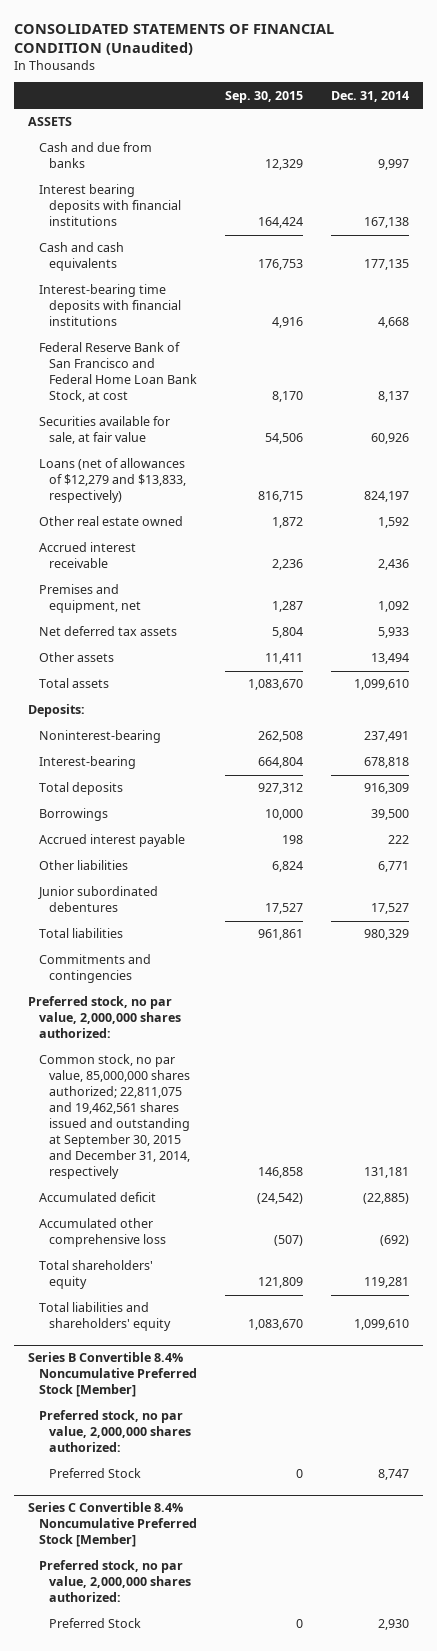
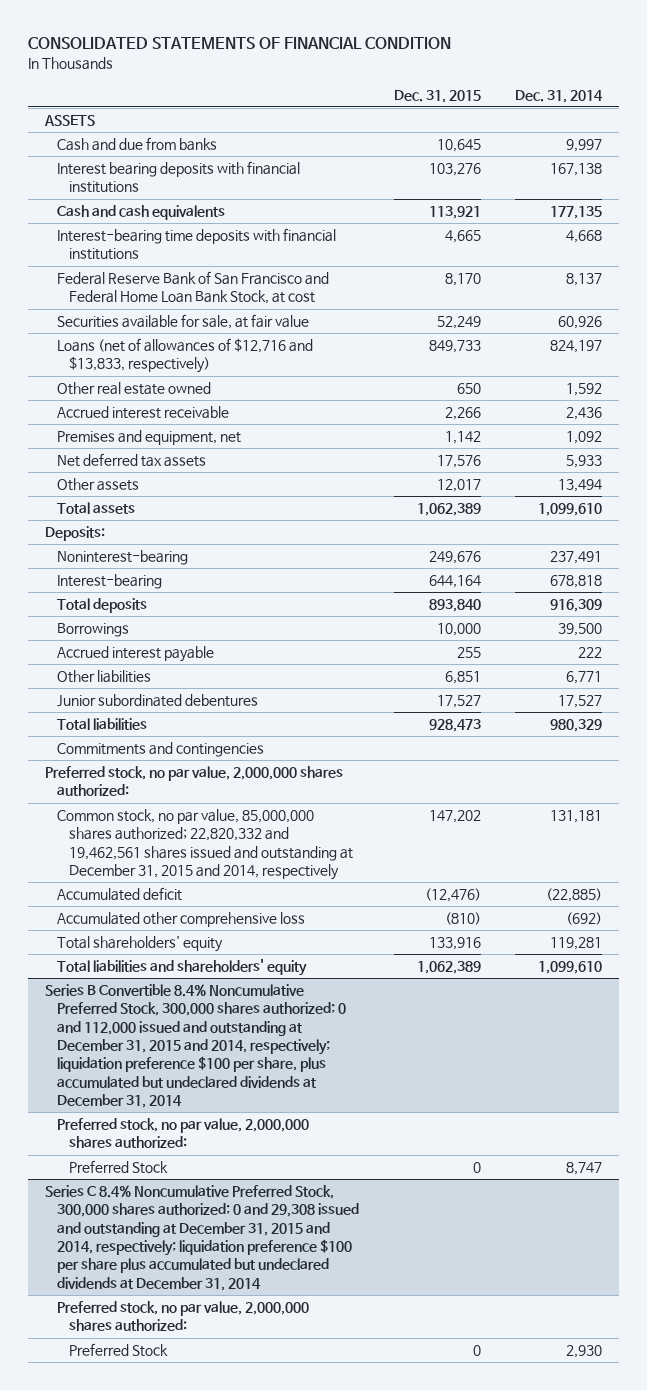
- CONSOLIDATED STATEMENTS OF FINANCIAL CONDITION (Unaudited)
+ CONSOLIDATED STATEMENTS OF FINANCIAL CONDITION
- | Sep. 30, 2015 | Dec. 31, 2014
+ | Dec. 31, 2015 | Dec. 31, 2014
- Loans (net of allowances of $12,279 and $13,833, respectively) | 816,715 | 824,197
+ Loans (net of allowances of $12,716 and $13,833, respectively) | 849,733 | 824,197
- Common stock, no par value, 85,000,000 shares authorized; 22,811,075 and 19,462,561 shares issued and outstanding at September 30, 2015 and December 31, 2014, respectively | 146,858 | 131,181
+ Common stock, no par value, 85,000,000 shares authorized; 22,820,332 and 19,462,561 shares issued and outstanding at December 31, 2015 and 2014, respectively | 147,202 | 131,181
- Series B Convertible 8.4% Noncumulative Preferred Stock [Member]
+ Series B Convertible 8.4% Noncumulative Preferred Stock, 300,000 shares authorized; 0 and 112,000 issued and outstanding at December 31, 2015 and 2014, respectively; liquidation preference $100 per share, plus accumulated but undeclared dividends at December 31, 2014
- Series C Convertible 8.4% Noncumulative Preferred Stock [Member]
+ Series C 8.4% Noncumulative Preferred Stock, 300,000 shares authorized; 0 and 29,308 issued and outstanding at December 31, 2015 and 2014, respectively; liquidation preference $100 per share plus accumulated but undeclared dividends at December 31, 2014

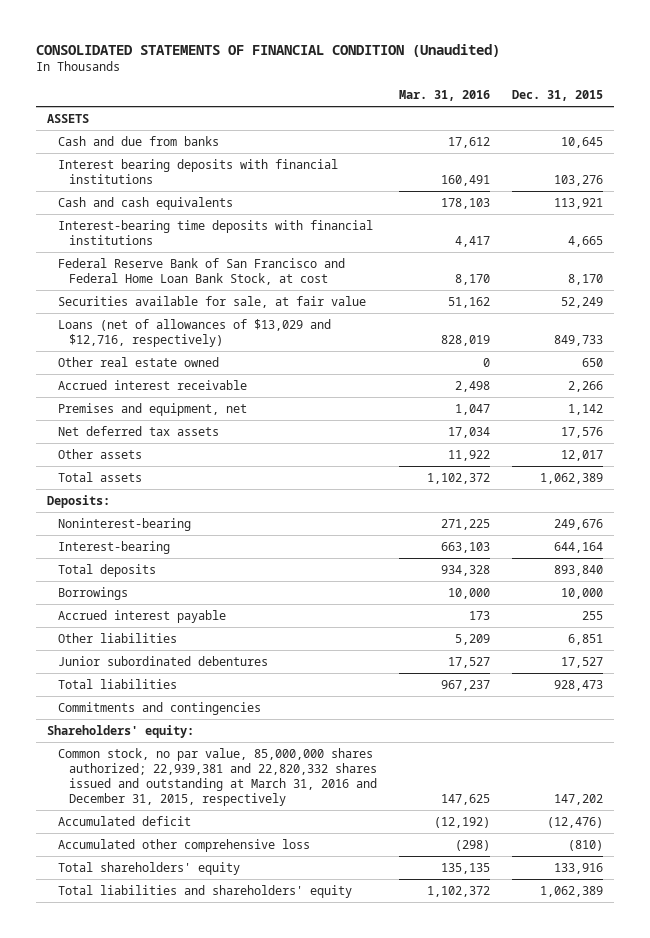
- CONSOLIDATED STATEMENTS OF FINANCIAL CONDITION
+ CONSOLIDATED STATEMENTS OF FINANCIAL CONDITION (Unaudited)
- | Dec. 31, 2015 | Dec. 31, 2014
+ | Mar. 31, 2016 | Dec. 31, 2015
- Loans (net of allowances of $12,716 and $13,833, respectively) | 849,733 | 824,197
+ Loans (net of allowances of $13,029 and $12,716, respectively) | 828,019 | 849,733
- Preferred stock, no par value, 2,000,000 shares authorized:
- Common stock, no par value, 85,000,000 shares authorized; 22,820,332 and 19,462,561 shares issued and outstanding at December 31, 2015 and 2014, respectively | 147,202 | 131,181
+ Shareholders' equity:
+ Common stock, no par value, 85,000,000 shares authorized; 22,939,381 and 22,820,332 shares issued and outstanding at March 31, 2016 and December 31, 2015, respectively | 147,625 | 147,202
- Series B Convertible 8.4% Noncumulative Preferred Stock, 300,000 shares authorized; 0 and 112,000 issued and outstanding at December 31, 2015 and 2014, respectively; liquidation preference $100 per share, plus accumulated but undeclared dividends at December 31, 2014
- Preferred stock, no par value, 2,000,000 shares authorized:
- Preferred Stock | 0 | 8,747
- Series C 8.4% Noncumulative Preferred Stock, 300,000 shares authorized; 0 and 29,308 issued and outstanding at December 31, 2015 and 2014, respectively; liquidation preference $100 per share plus accumulated but undeclared dividends at December 31, 2014
- Preferred stock, no par value, 2,000,000 shares authorized:
- Preferred Stock | 0 | 2,930

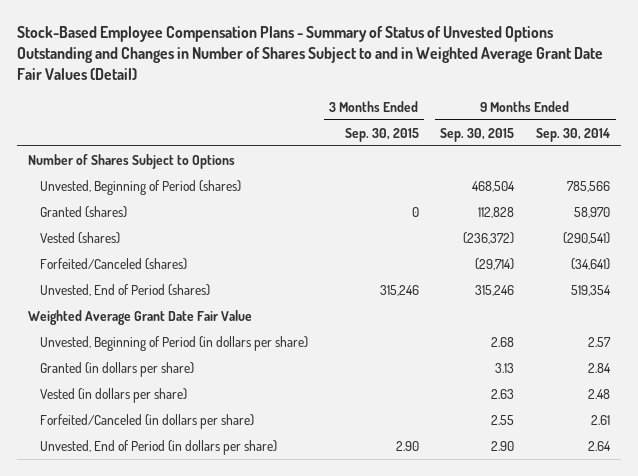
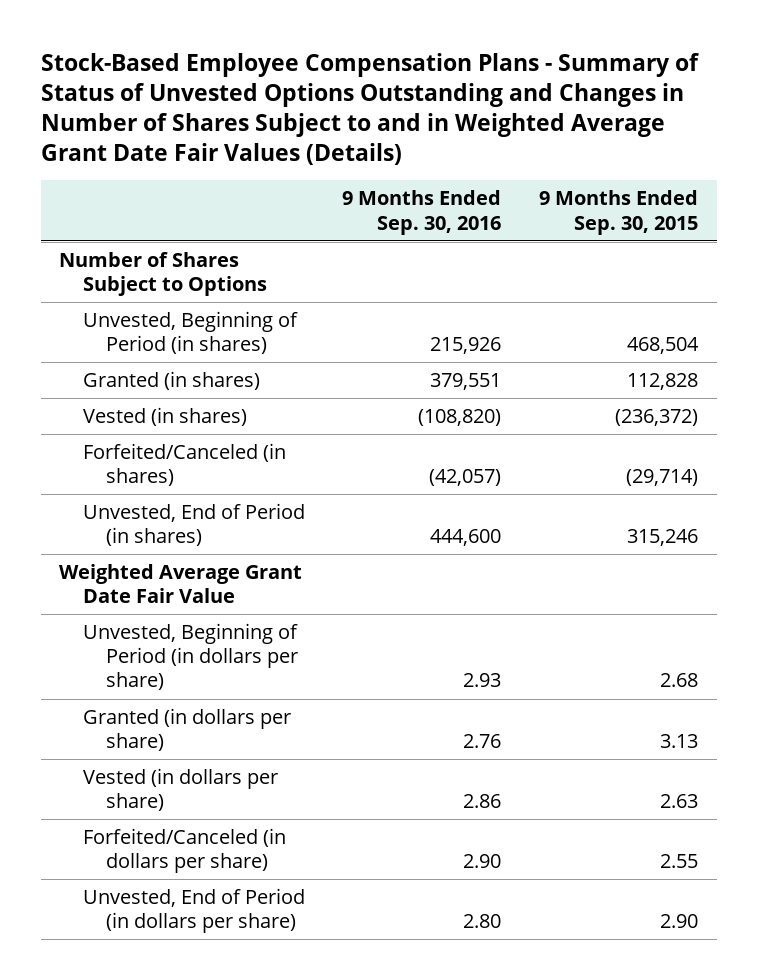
- Stock-Based Employee Compensation Plans - Summary of Status of Unvested Options Outstanding and Changes in Number of Shares Subject to and in Weighted Average Grant Date Fair Values (Detail)
+ Stock-Based Employee Compensation Plans - Summary of Status of Unvested Options Outstanding and Changes in Number of Shares Subject to and in Weighted Average Grant Date Fair Values (Details)
- | 3 Months Ended Sep. 30, 2015 | 9 Months Ended Sep. 30, 2015 | 9 Months Ended Sep. 30, 2014
+ | 9 Months Ended Sep. 30, 2016 | 9 Months Ended Sep. 30, 2015
- Unvested, Beginning of Period (shares) | | 468,504 | 785,566
- Granted (shares) | 0 | 112,828 | 58,970
- Vested (shares) | | (236,372) | (290,541)
- Forfeited/Canceled (shares) | | (29,714) | (34,641)
- Unvested, End of Period (shares) | 315,246 | 315,246 | 519,354
+ Unvested, Beginning of Period (in shares) | 215,926 | 468,504
+ Granted (in shares) | 379,551 | 112,828
+ Vested (in shares) | (108,820) | (236,372)
+ Forfeited/Canceled (in shares) | (42,057) | (29,714)
+ Unvested, End of Period (in shares) | 444,600 | 315,246

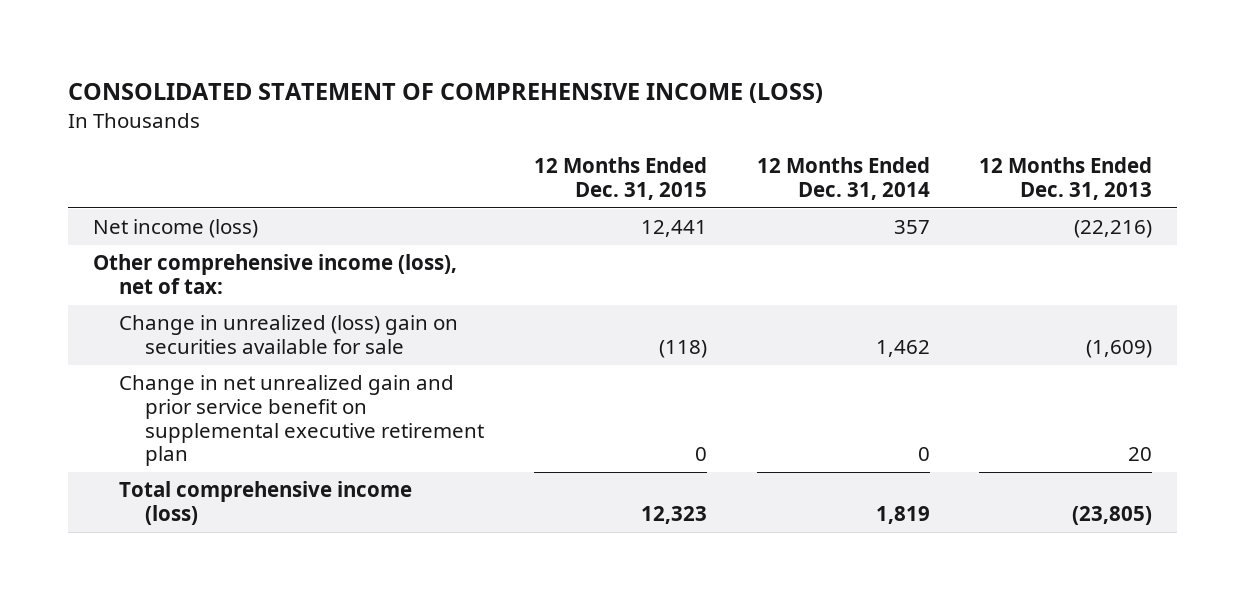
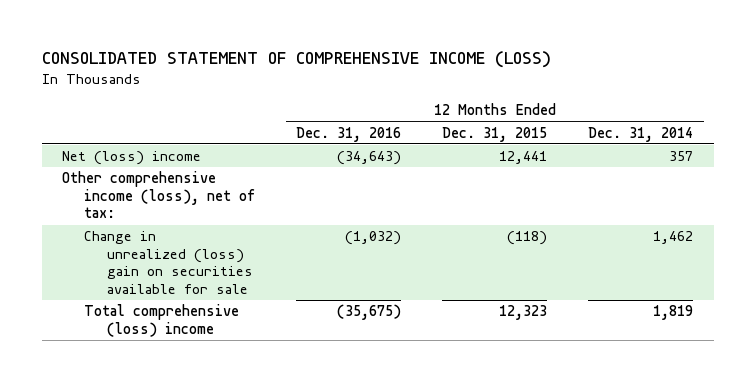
- | 12 Months Ended Dec. 31, 2015 | 12 Months Ended Dec. 31, 2014 | 12 Months Ended Dec. 31, 2013
+ | 12 Months Ended Dec. 31, 2016 | 12 Months Ended Dec. 31, 2015 | 12 Months Ended Dec. 31, 2014
- Net income (loss) | 12,441 | 357 | (22,216)
+ Net (loss) income | (34,643) | 12,441 | 357
- Change in net unrealized gain and prior service benefit on supplemental executive retirement plan | 0 | 0 | 20
- Total comprehensive income (loss) | 12,323 | 1,819 | (23,805)
+ Total comprehensive (loss) income | (35,675) | 12,323 | 1,819

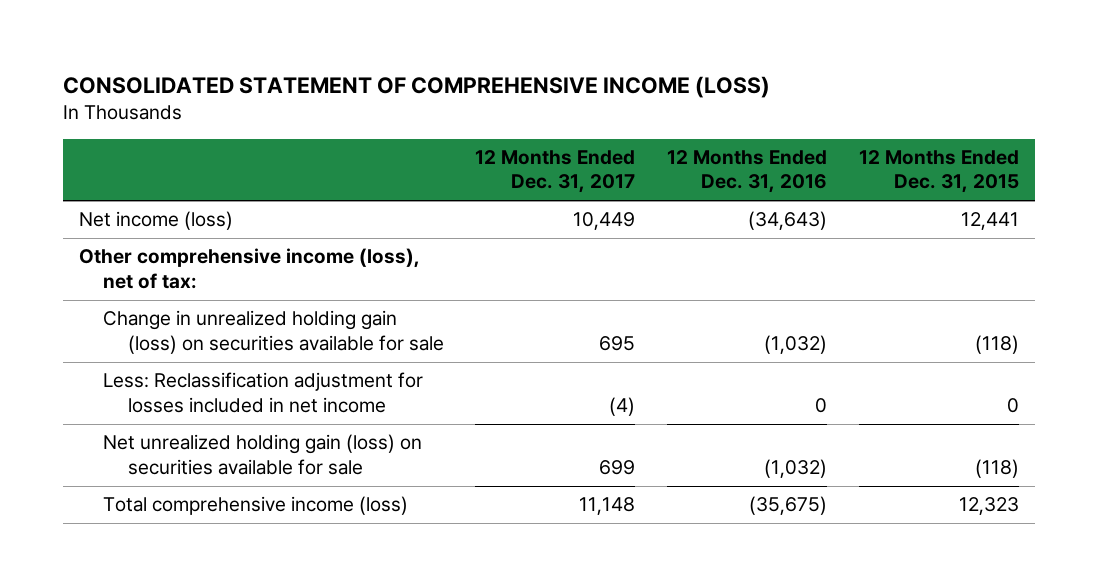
- | 12 Months Ended Dec. 31, 2016 | 12 Months Ended Dec. 31, 2015 | 12 Months Ended Dec. 31, 2014
+ | 12 Months Ended Dec. 31, 2017 | 12 Months Ended Dec. 31, 2016 | 12 Months Ended Dec. 31, 2015
- Net (loss) income | (34,643) | 12,441 | 357
+ Net income (loss) | 10,449 | (34,643) | 12,441
- Change in unrealized (loss) gain on securities available for sale | (1,032) | (118) | 1,462
- Total comprehensive (loss) income | (35,675) | 12,323 | 1,819
+ Change in unrealized holding gain (loss) on securities available for sale | 695 | (1,032) | (118)
+ Less: Reclassification adjustment for losses included in net income | (4) | 0 | 0
+ Net unrealized holding gain (loss) on securities available for sale | 699 | (1,032) | (118)
+ Total comprehensive income (loss) | 11,148 | (35,675) | 12,323

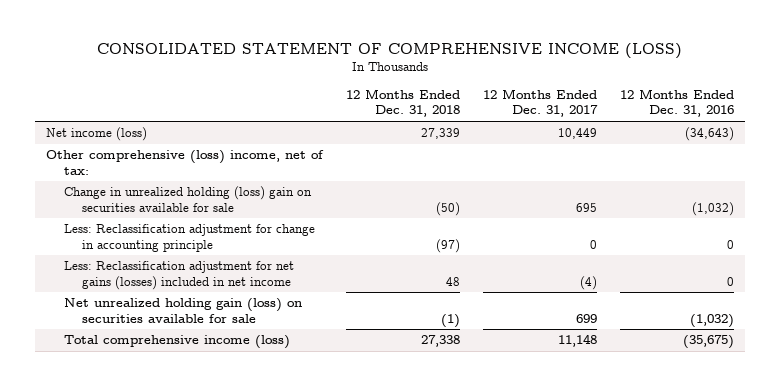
- | 12 Months Ended Dec. 31, 2017 | 12 Months Ended Dec. 31, 2016 | 12 Months Ended Dec. 31, 2015
+ | 12 Months Ended Dec. 31, 2018 | 12 Months Ended Dec. 31, 2017 | 12 Months Ended Dec. 31, 2016
- Other comprehensive income (loss), net of tax:
- Change in unrealized holding gain (loss) on securities available for sale | 695 | (1,032) | (118)
- Less: Reclassification adjustment for losses included in net income | (4) | 0 | 0
+ Other comprehensive (loss) income, net of tax:
+ Change in unrealized holding (loss) gain on securities available for sale | (50) | 695 | (1,032)
+ Less: Reclassification adjustment for change in accounting principle | (97) | 0 | 0
+ Less: Reclassification adjustment for net gains (losses) included in net income | 48 | (4) | 0

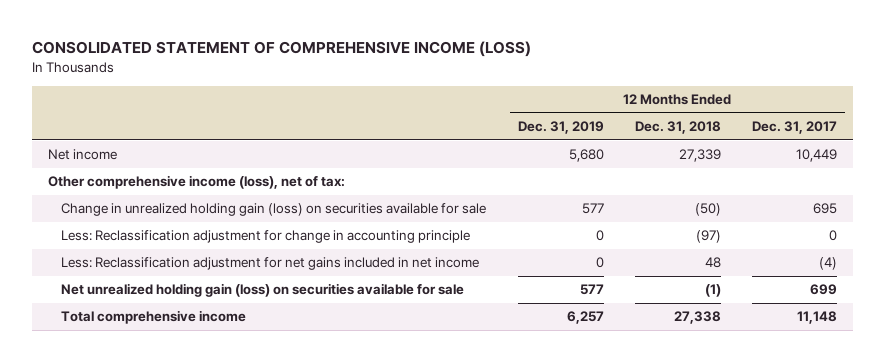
- | 12 Months Ended Dec. 31, 2018 | 12 Months Ended Dec. 31, 2017 | 12 Months Ended Dec. 31, 2016
+ | 12 Months Ended Dec. 31, 2019 | 12 Months Ended Dec. 31, 2018 | 12 Months Ended Dec. 31, 2017
- Net income (loss) | 27,339 | 10,449 | (34,643)
- Other comprehensive (loss) income, net of tax:
- Change in unrealized holding (loss) gain on securities available for sale | (50) | 695 | (1,032)
+ Net income | 5,680 | 27,339 | 10,449
+ Other comprehensive income (loss), net of tax:
+ Change in unrealized holding gain (loss) on securities available for sale | 577 | (50) | 695
- Less: Reclassification adjustment for net gains (losses) included in net income | 48 | (4) | 0
+ Less: Reclassification adjustment for net gains included in net income | 0 | 48 | (4)
- Total comprehensive income (loss) | 27,338 | 11,148 | (35,675)
+ Total comprehensive income | 6,257 | 27,338 | 11,148

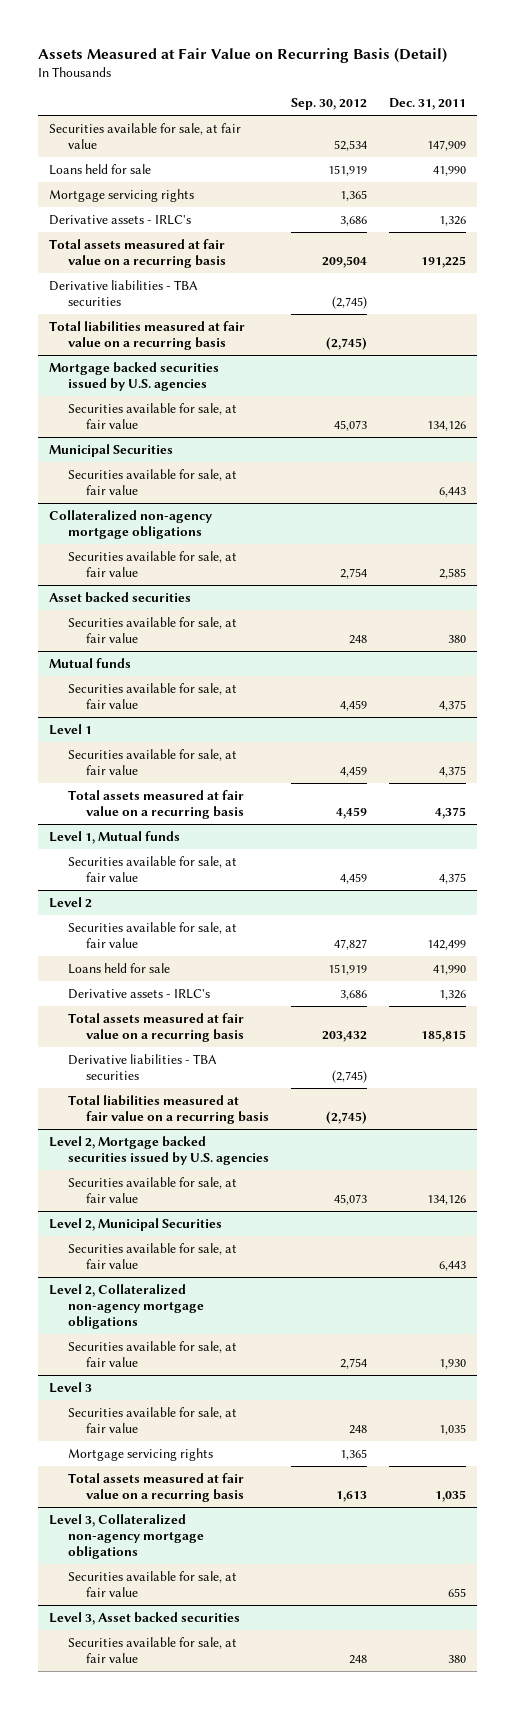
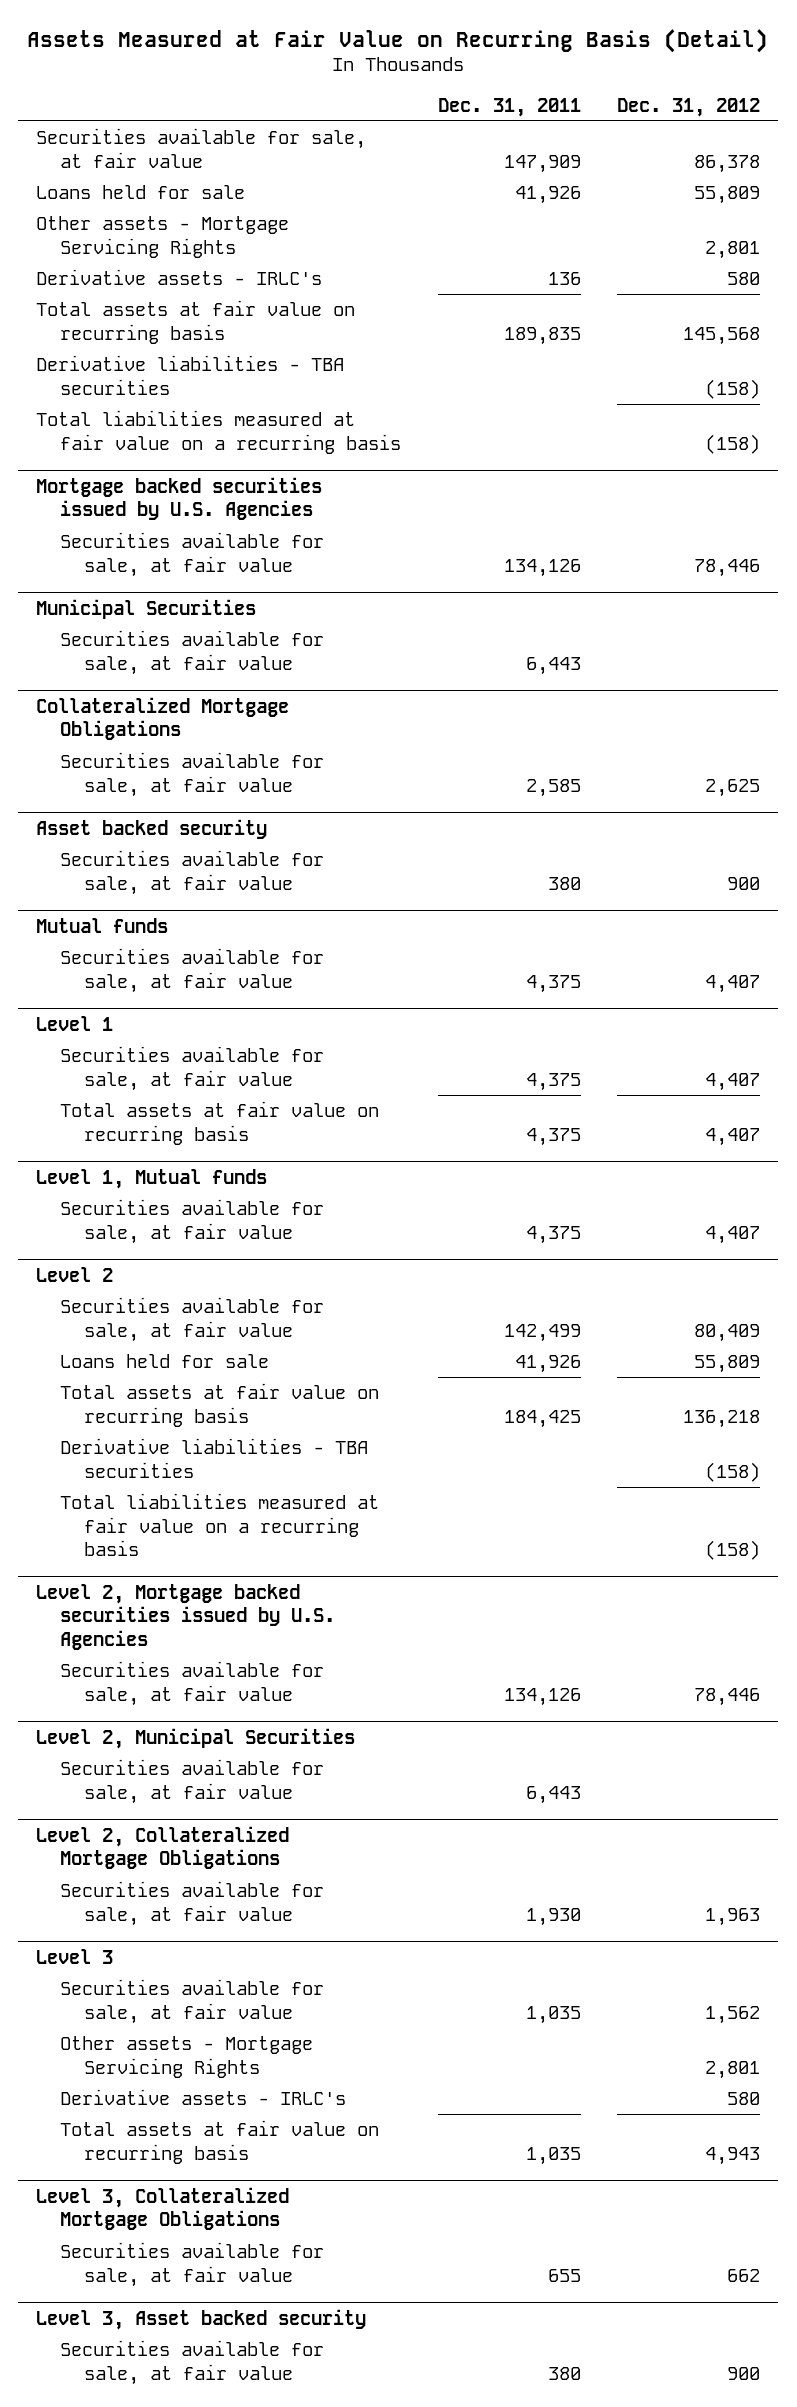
- | Sep. 30, 2012 | Dec. 31, 2011
+ | Dec. 31, 2011 | Dec. 31, 2012
- Loans held for sale | 151,919 | 41,990
- Mortgage servicing rights | 1,365 |
- Derivative assets - IRLC's | 3,686 | 1,326
- Total assets measured at fair value on a recurring basis | 209,504 | 191,225
+ Loans held for sale | 41,926 | 55,809
+ Other assets - Mortgage Servicing Rights | | 2,801
+ Derivative assets - IRLC's | 136 | 580
+ Total assets at fair value on recurring basis | 189,835 | 145,568
- Mortgage backed securities issued by U.S. agencies
+ Mortgage backed securities issued by U.S. Agencies
- Collateralized non-agency mortgage obligations
+ Collateralized Mortgage Obligations
- Asset backed securities
+ Asset backed security
@ Level 1
- Total assets measured at fair value on a recurring basis | 4,459 | 4,375
+ Total assets at fair value on recurring basis | 4,375 | 4,407
@ Level 2
- Loans held for sale | 151,919 | 41,990
- Derivative assets - IRLC's | 3,686 | 1,326
- Total assets measured at fair value on a recurring basis | 203,432 | 185,815
+ Loans held for sale | 41,926 | 55,809
+ Total assets at fair value on recurring basis | 184,425 | 136,218
- Level 2, Mortgage backed securities issued by U.S. agencies
+ Level 2, Mortgage backed securities issued by U.S. Agencies
- Level 2, Collateralized non-agency mortgage obligations
+ Level 2, Collateralized Mortgage Obligations
@ Level 3
- Mortgage servicing rights | 1,365 |
- Total assets measured at fair value on a recurring basis | 1,613 | 1,035
- Level 3, Collateralized non-agency mortgage obligations
@ Level 3
+ Other assets - Mortgage Servicing Rights | | 2,801
+ Derivative assets - IRLC's | | 580
+ Total assets at fair value on recurring basis | 1,035 | 4,943
+ Level 3, Collateralized Mortgage Obligations
- Level 3, Asset backed securities
+ Level 3, Asset backed security

